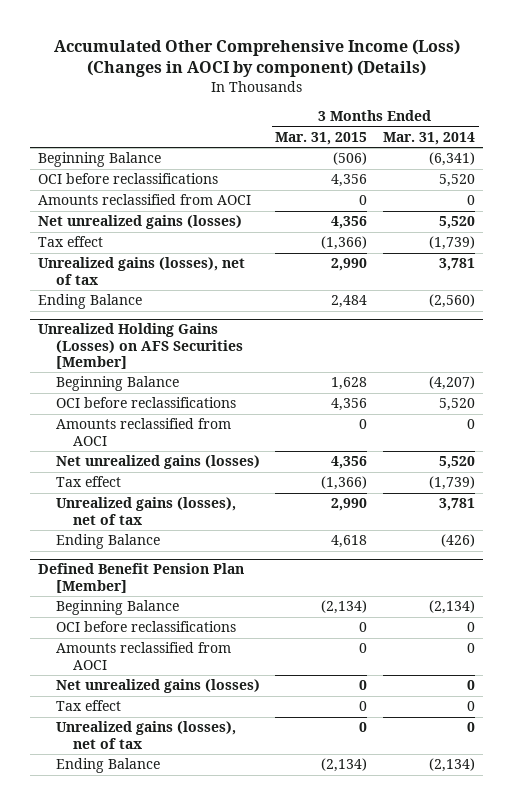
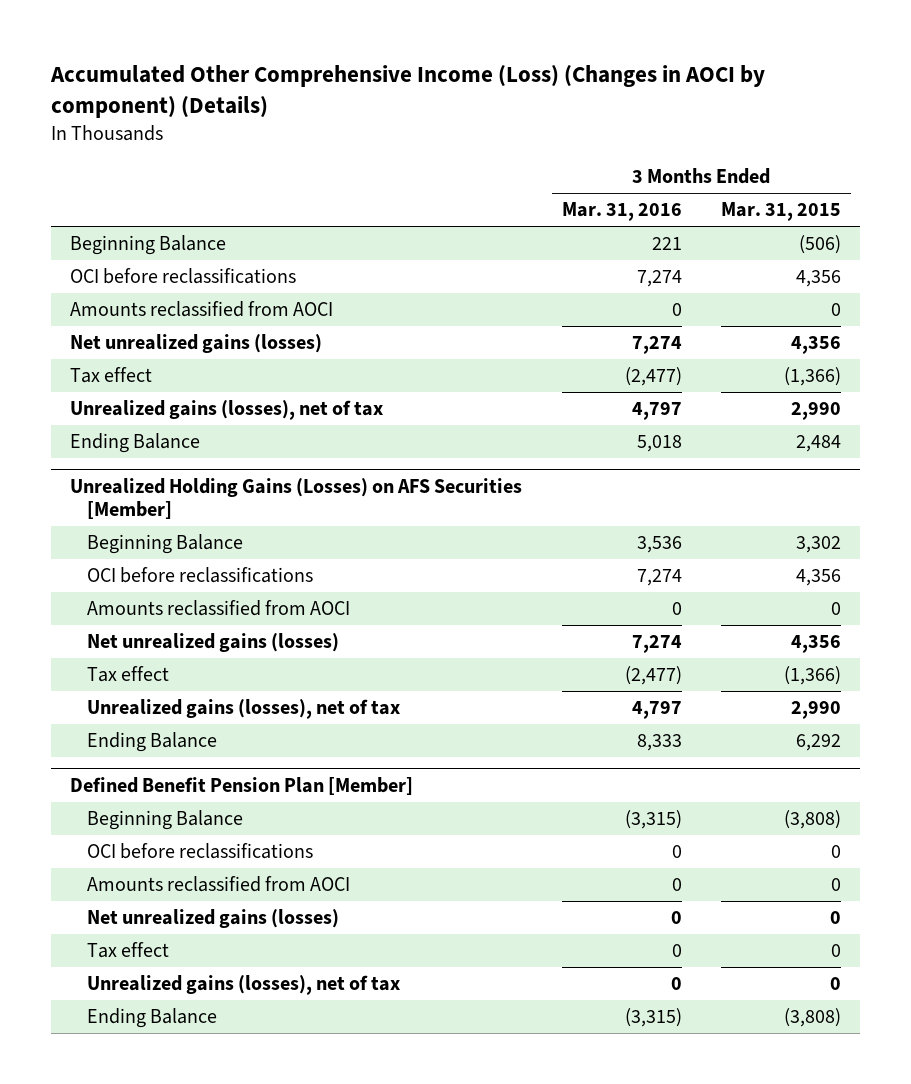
- | 3 Months Ended Mar. 31, 2015 | 3 Months Ended Mar. 31, 2014
+ | 3 Months Ended Mar. 31, 2016 | 3 Months Ended Mar. 31, 2015
@ Unrealized Holding Gains (Losses) on AFS Securities [Member]
- Beginning Balance | 1,628 | (4,207)
+ Beginning Balance | 3,536 | 3,302
- Ending Balance | 4,618 | (426)
+ Ending Balance | 8,333 | 6,292
@ Defined Benefit Pension Plan [Member]
- Beginning Balance | (2,134) | (2,134)
+ Beginning Balance | (3,315) | (3,808)
- Ending Balance | (2,134) | (2,134)
+ Ending Balance | (3,315) | (3,808)

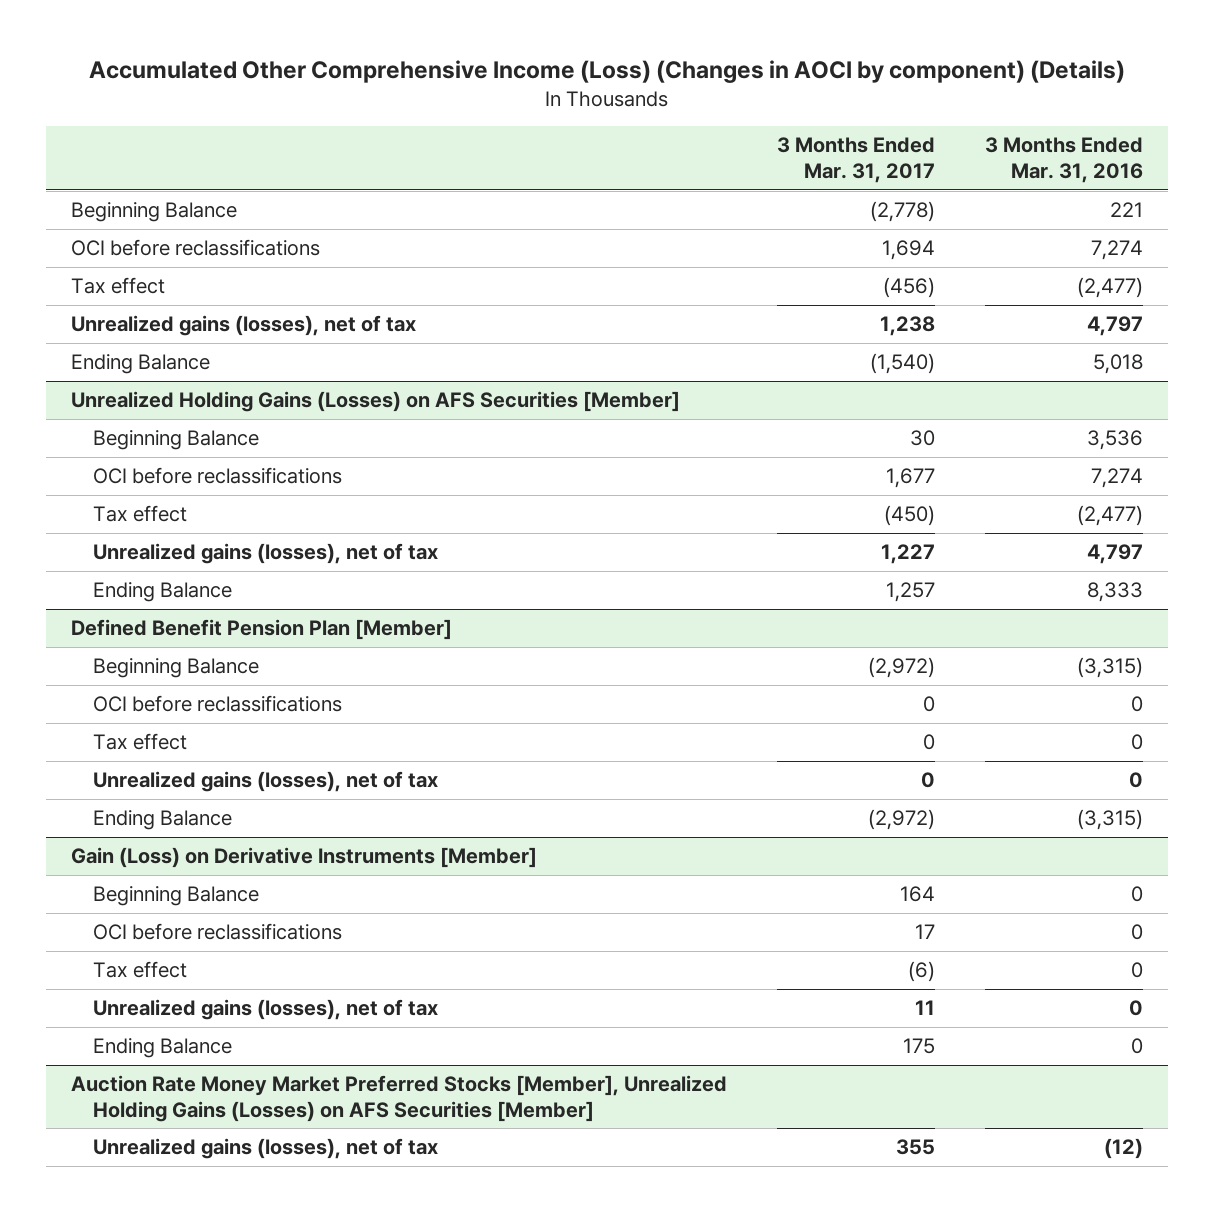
- | 3 Months Ended Mar. 31, 2016 | 3 Months Ended Mar. 31, 2015
+ | 3 Months Ended Mar. 31, 2017 | 3 Months Ended Mar. 31, 2016
- Amounts reclassified from AOCI | 0 | 0
- Net unrealized gains (losses) | 7,274 | 4,356
@ Unrealized Holding Gains (Losses) on AFS Securities [Member]
- Amounts reclassified from AOCI | 0 | 0
- Net unrealized gains (losses) | 7,274 | 4,356
@ Defined Benefit Pension Plan [Member]
- Amounts reclassified from AOCI | 0 | 0
- Net unrealized gains (losses) | 0 | 0
+ Gain (Loss) on Derivative Instruments [Member]
+ Beginning Balance | 164 | 0
+ OCI before reclassifications | 17 | 0
+ Tax effect | (6) | 0
+ Unrealized gains (losses), net of tax | 11 | 0
+ Ending Balance | 175 | 0
+ Auction Rate Money Market Preferred Stocks [Member], Unrealized Holding Gains (Losses) on AFS Securities [Member]
+ Unrealized gains (losses), net of tax | 355 | (12)

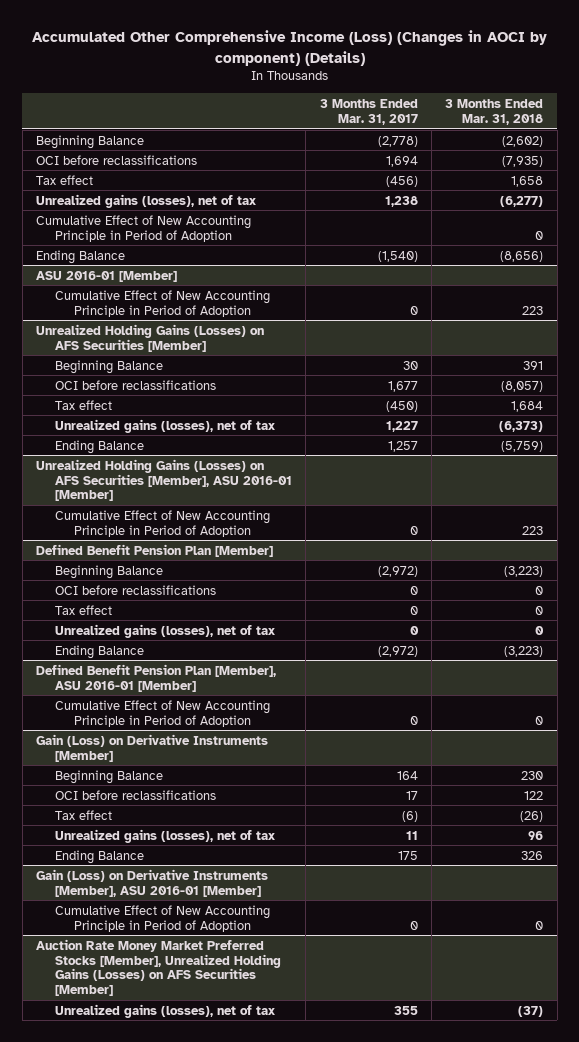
- | 3 Months Ended Mar. 31, 2017 | 3 Months Ended Mar. 31, 2016
+ | 3 Months Ended Mar. 31, 2017 | 3 Months Ended Mar. 31, 2018
+ Cumulative Effect of New Accounting Principle in Period of Adoption | | 0
+ ASU 2016-01 [Member]
+ Cumulative Effect of New Accounting Principle in Period of Adoption | 0 | 223
+ Unrealized Holding Gains (Losses) on AFS Securities [Member], ASU 2016-01 [Member]
+ Cumulative Effect of New Accounting Principle in Period of Adoption | 0 | 223
+ Defined Benefit Pension Plan [Member], ASU 2016-01 [Member]
+ Cumulative Effect of New Accounting Principle in Period of Adoption | 0 | 0
+ Gain (Loss) on Derivative Instruments [Member], ASU 2016-01 [Member]
+ Cumulative Effect of New Accounting Principle in Period of Adoption | 0 | 0

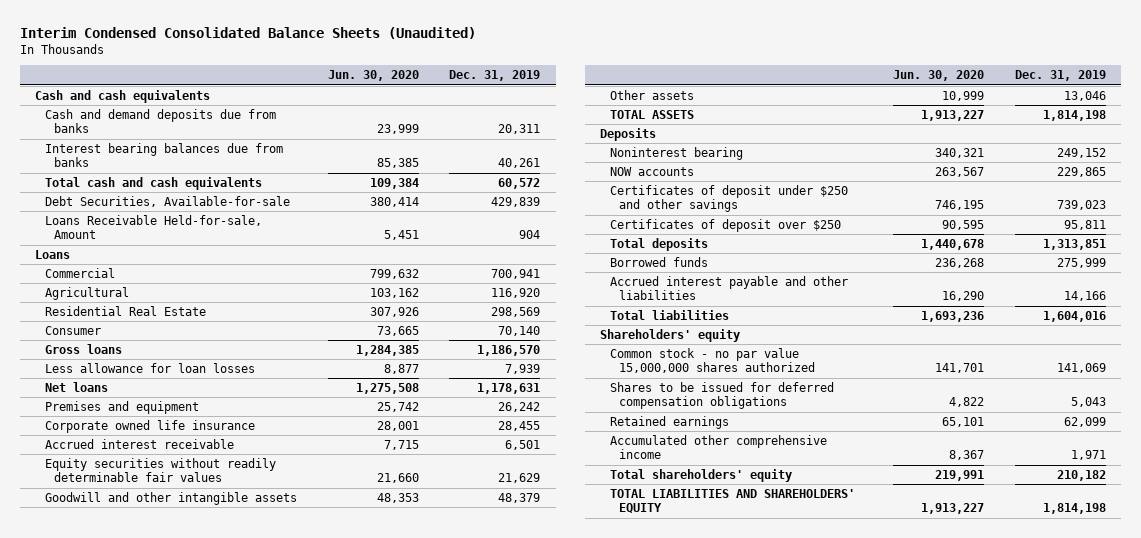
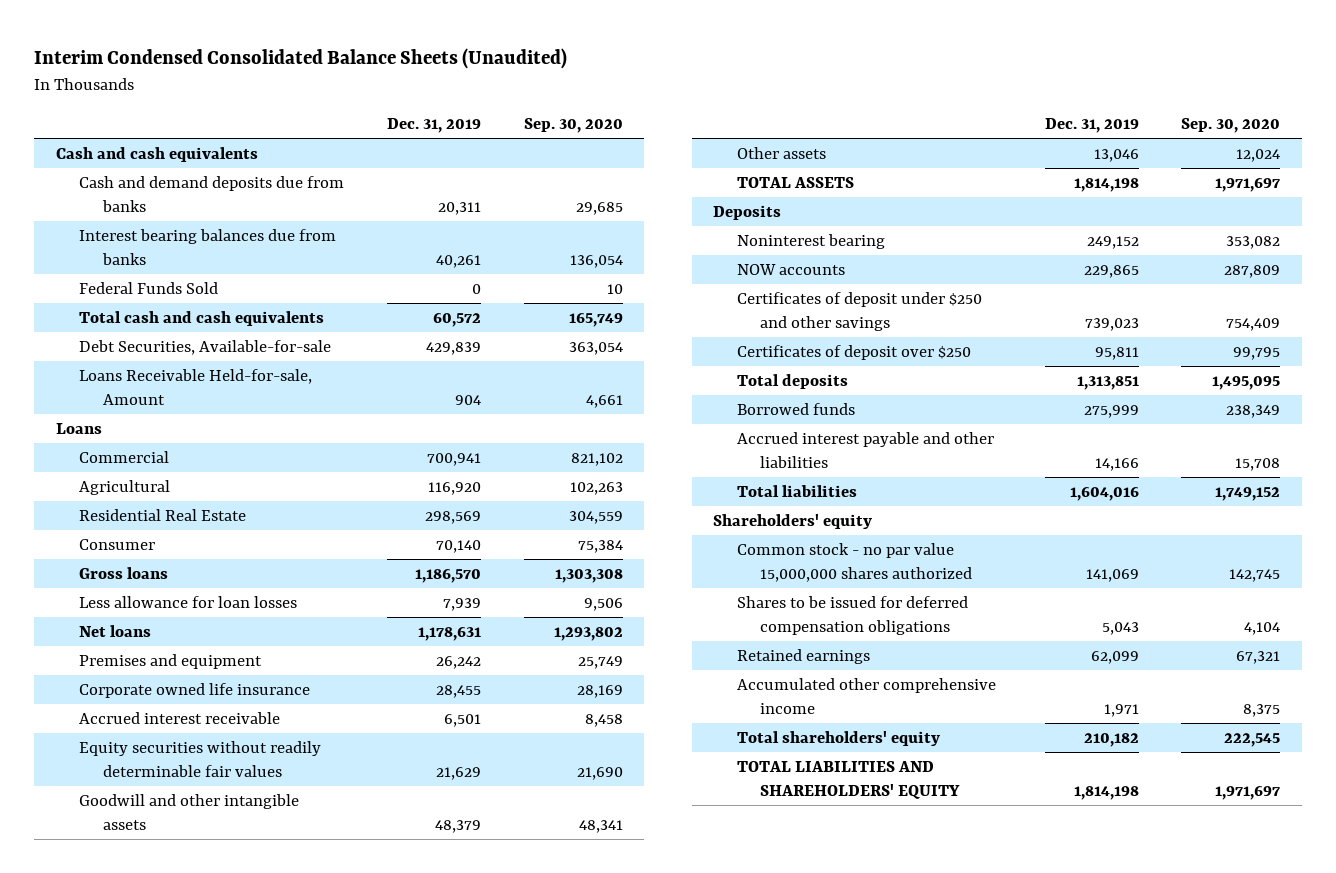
- | Jun. 30, 2020 | Dec. 31, 2019
+ | Dec. 31, 2019 | Sep. 30, 2020
+ Federal Funds Sold | 0 | 10

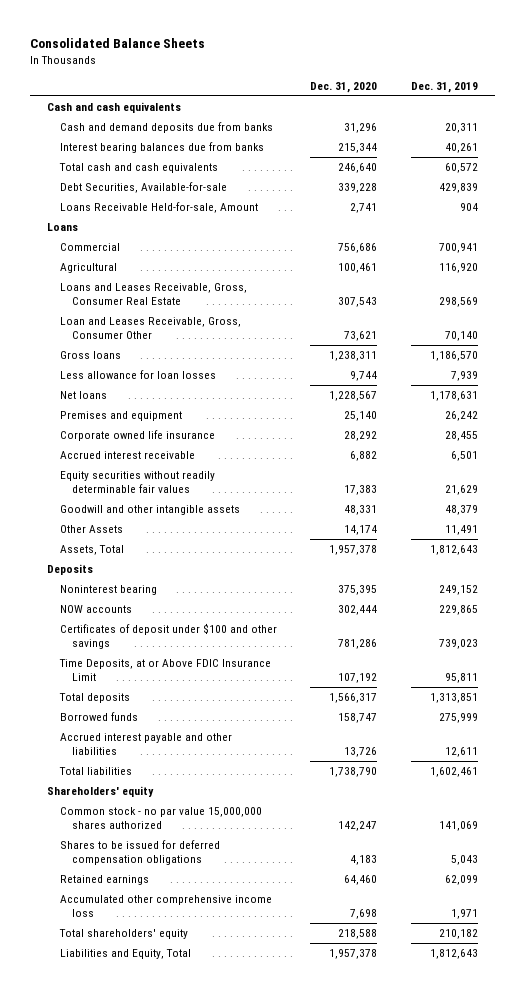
- Interim Condensed Consolidated Balance Sheets (Unaudited)
+ Consolidated Balance Sheets
- | Dec. 31, 2019 | Sep. 30, 2020
+ | Dec. 31, 2020 | Dec. 31, 2019
- Federal Funds Sold | 0 | 10
- Residential Real Estate | 298,569 | 304,559
- Consumer | 70,140 | 75,384
+ Loans and Leases Receivable, Gross, Consumer Real Estate | 307,543 | 298,569
+ Loan and Leases Receivable, Gross, Consumer Other | 73,621 | 70,140
- Other assets | 13,046 | 12,024
- TOTAL ASSETS | 1,814,198 | 1,971,697
+ Other Assets | 14,174 | 11,491
+ Assets, Total | 1,957,378 | 1,812,643
- Certificates of deposit under $250 and other savings | 739,023 | 754,409
- Certificates of deposit over $250 | 95,811 | 99,795
+ Certificates of deposit under $100 and other savings | 781,286 | 739,023
+ Time Deposits, at or Above FDIC Insurance Limit | 107,192 | 95,811
- Accrued interest payable and other liabilities | 14,166 | 15,708
- Total liabilities | 1,604,016 | 1,749,152
+ Accrued interest payable and other liabilities | 13,726 | 12,611
+ Total liabilities | 1,738,790 | 1,602,461
- Accumulated other comprehensive income | 1,971 | 8,375
+ Accumulated other comprehensive income loss | 7,698 | 1,971
- TOTAL LIABILITIES AND SHAREHOLDERS' EQUITY | 1,814,198 | 1,971,697
+ Liabilities and Equity, Total | 1,957,378 | 1,812,643

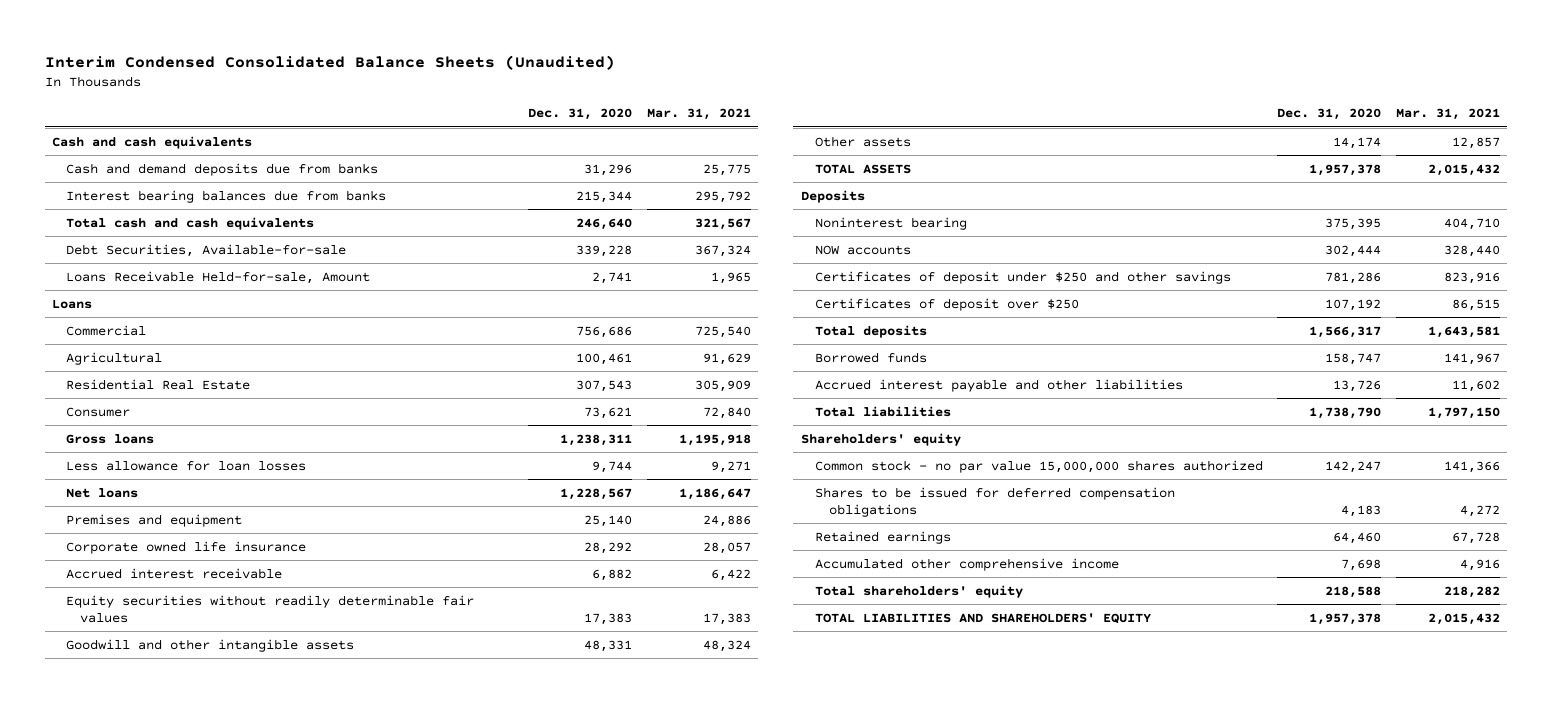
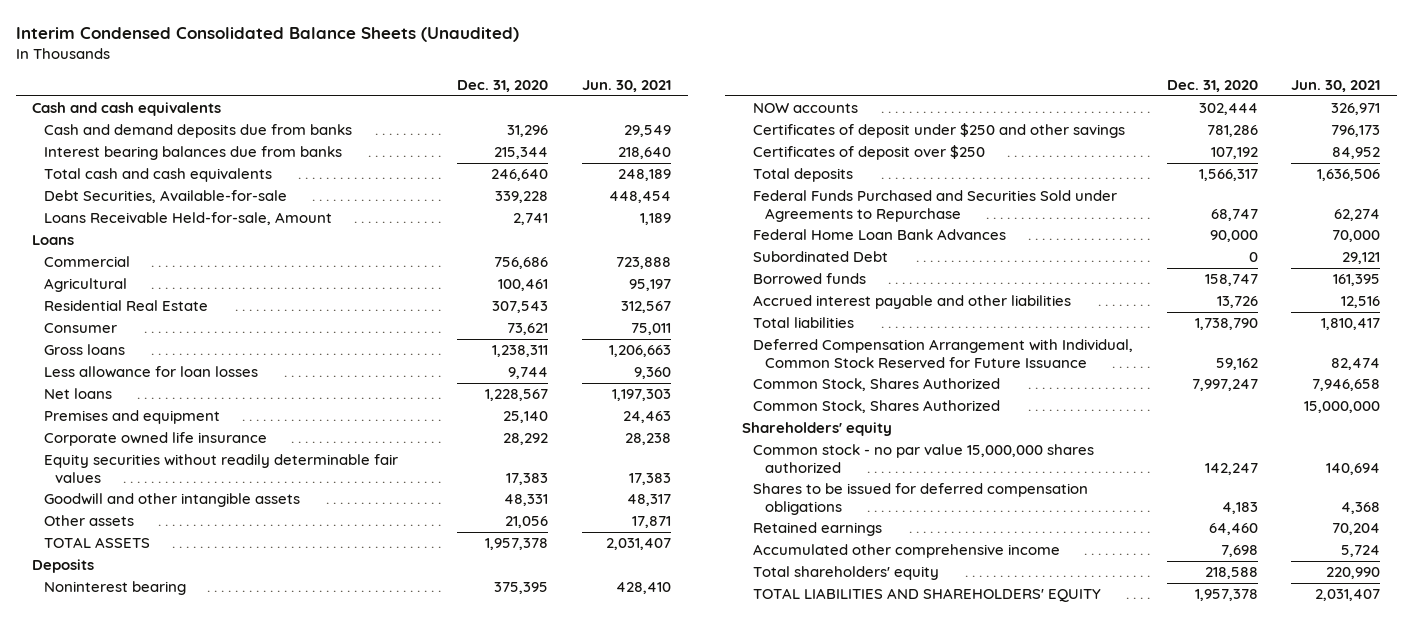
- | Dec. 31, 2020 | Mar. 31, 2021
+ | Dec. 31, 2020 | Jun. 30, 2021
- Accrued interest receivable | 6,882 | 6,422
- Other assets | 14,174 | 12,857
+ Other assets | 21,056 | 17,871
+ Federal Funds Purchased and Securities Sold under Agreements to Repurchase | 68,747 | 62,274
+ Federal Home Loan Bank Advances | 90,000 | 70,000
+ Subordinated Debt | 0 | 29,121
+ Deferred Compensation Arrangement with Individual, Common Stock Reserved for Future Issuance | 59,162 | 82,474
+ Common Stock, Shares Authorized | 7,997,247 | 7,946,658
+ Common Stock, Shares Authorized | | 15,000,000

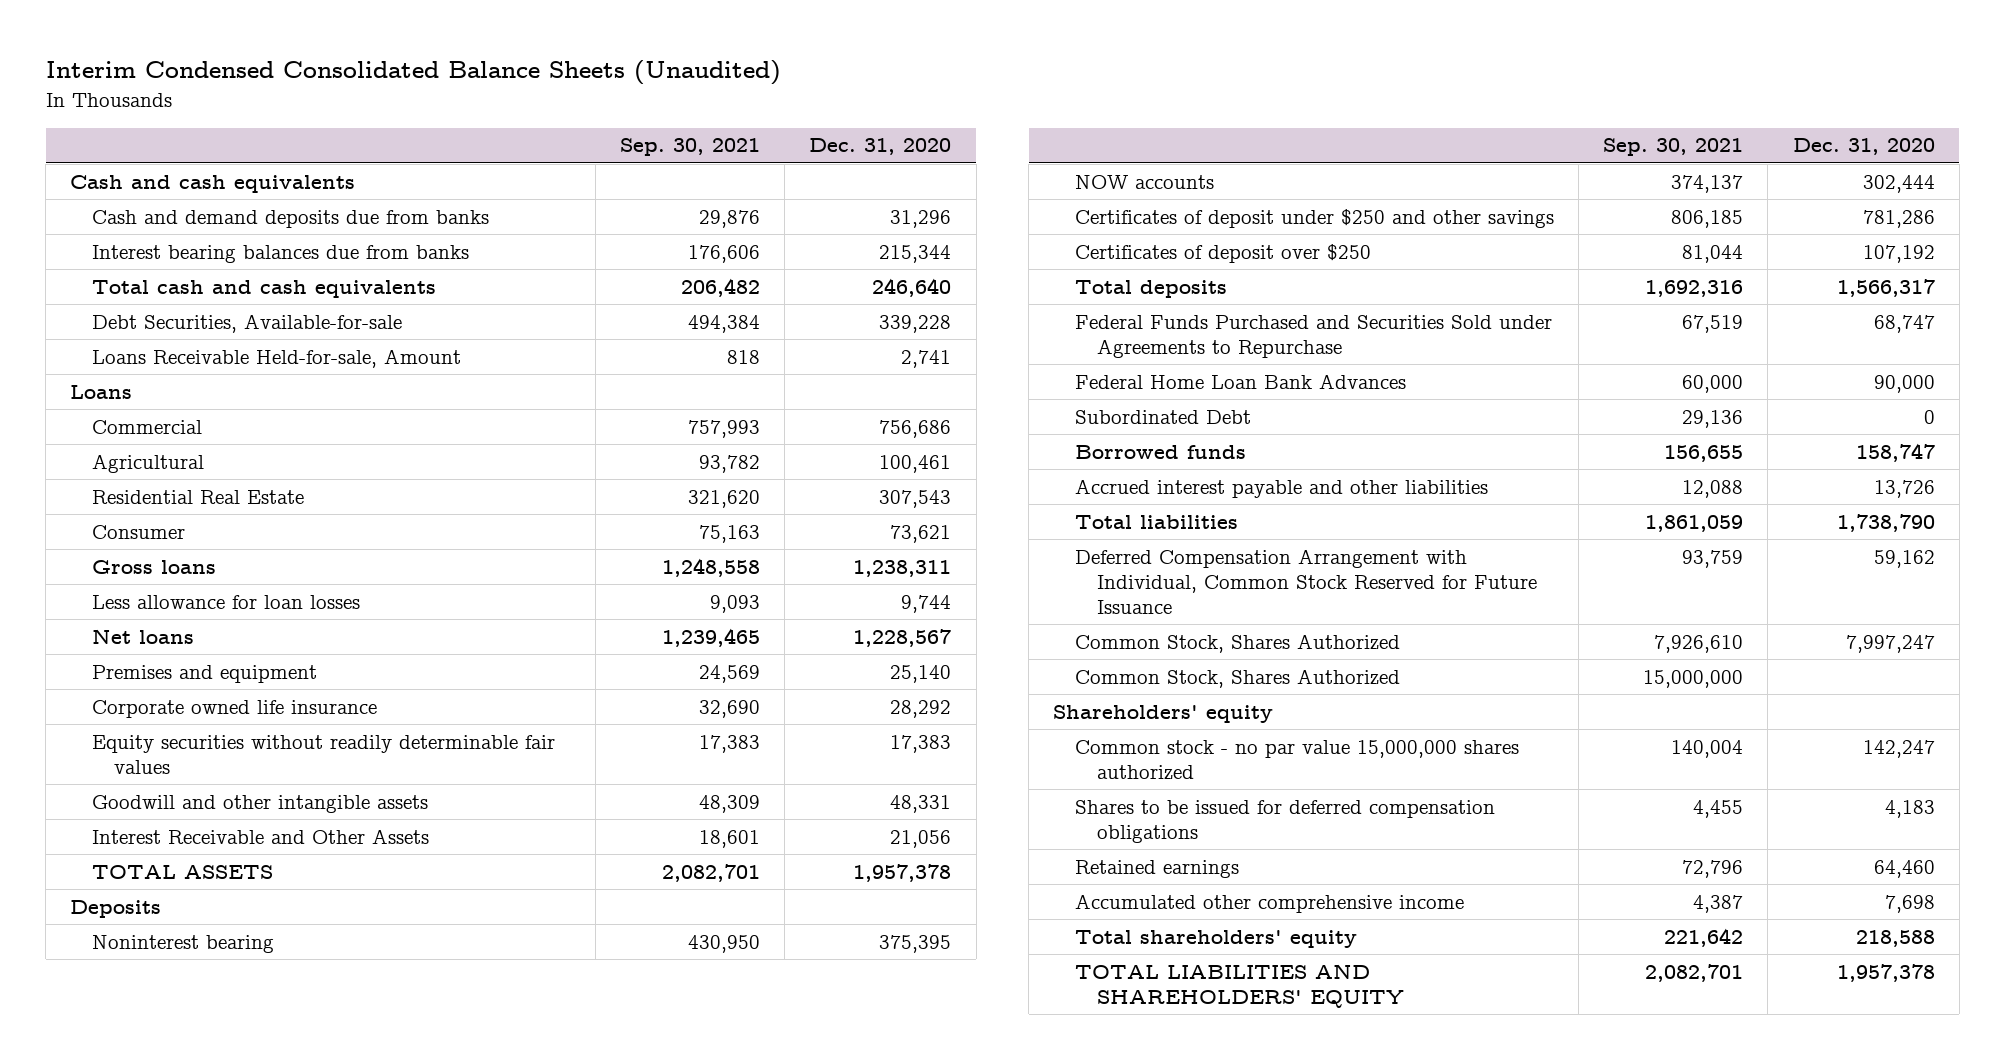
- | Dec. 31, 2020 | Jun. 30, 2021
+ | Sep. 30, 2021 | Dec. 31, 2020
- Other assets | 21,056 | 17,871
+ Interest Receivable and Other Assets | 18,601 | 21,056

